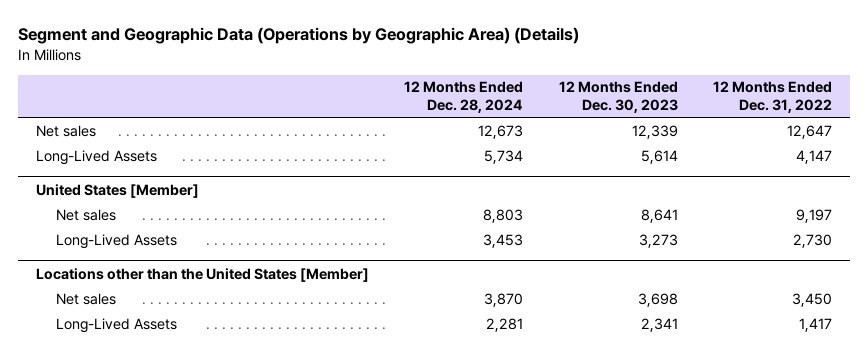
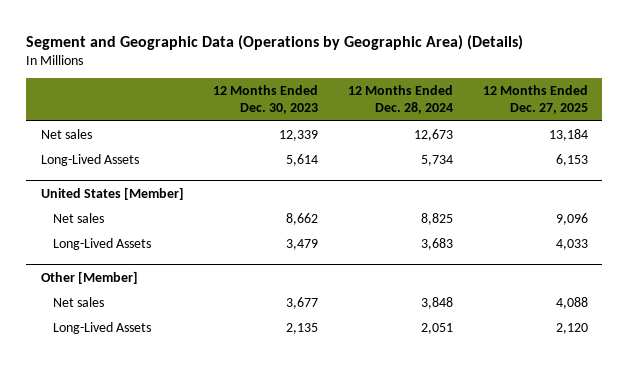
- | 12 Months Ended Dec. 28, 2024 | 12 Months Ended Dec. 30, 2023 | 12 Months Ended Dec. 31, 2022
+ | 12 Months Ended Dec. 30, 2023 | 12 Months Ended Dec. 28, 2024 | 12 Months Ended Dec. 27, 2025
@ United States [Member]
- Net sales | 8,803 | 8,641 | 9,197
- Long-Lived Assets | 3,453 | 3,273 | 2,730
- Locations other than the United States [Member]
- Net sales | 3,870 | 3,698 | 3,450
- Long-Lived Assets | 2,281 | 2,341 | 1,417
@ United States [Member]
+ Net sales | 8,662 | 8,825 | 9,096
+ Long-Lived Assets | 3,479 | 3,683 | 4,033
+ Other [Member]
+ Net sales | 3,677 | 3,848 | 4,088
+ Long-Lived Assets | 2,135 | 2,051 | 2,120

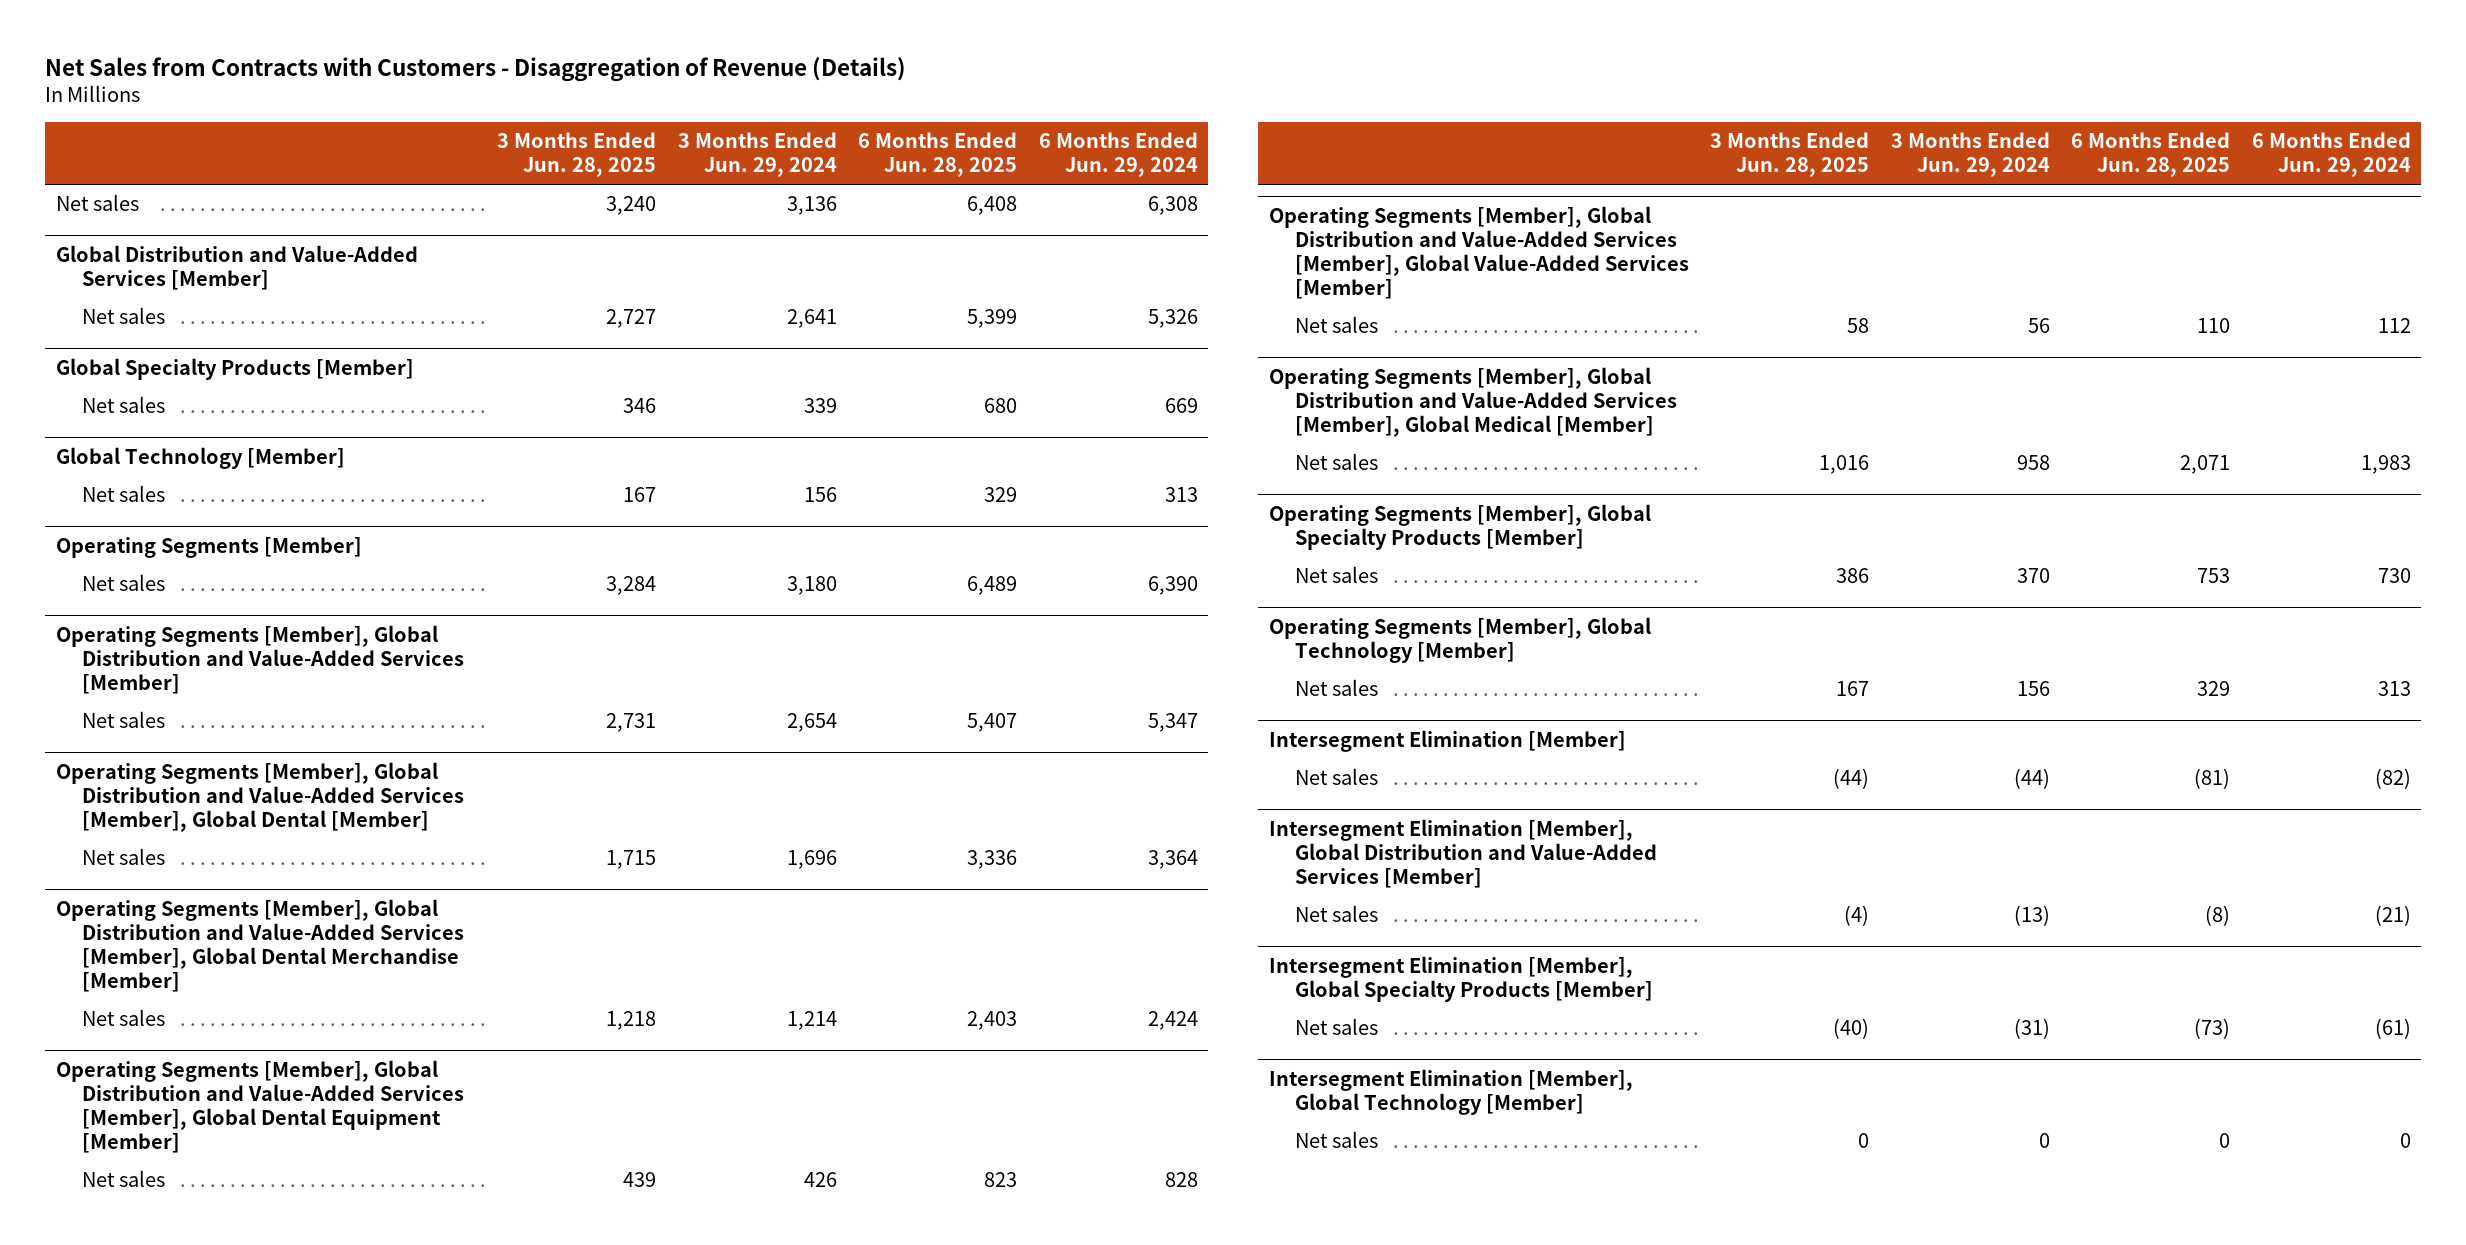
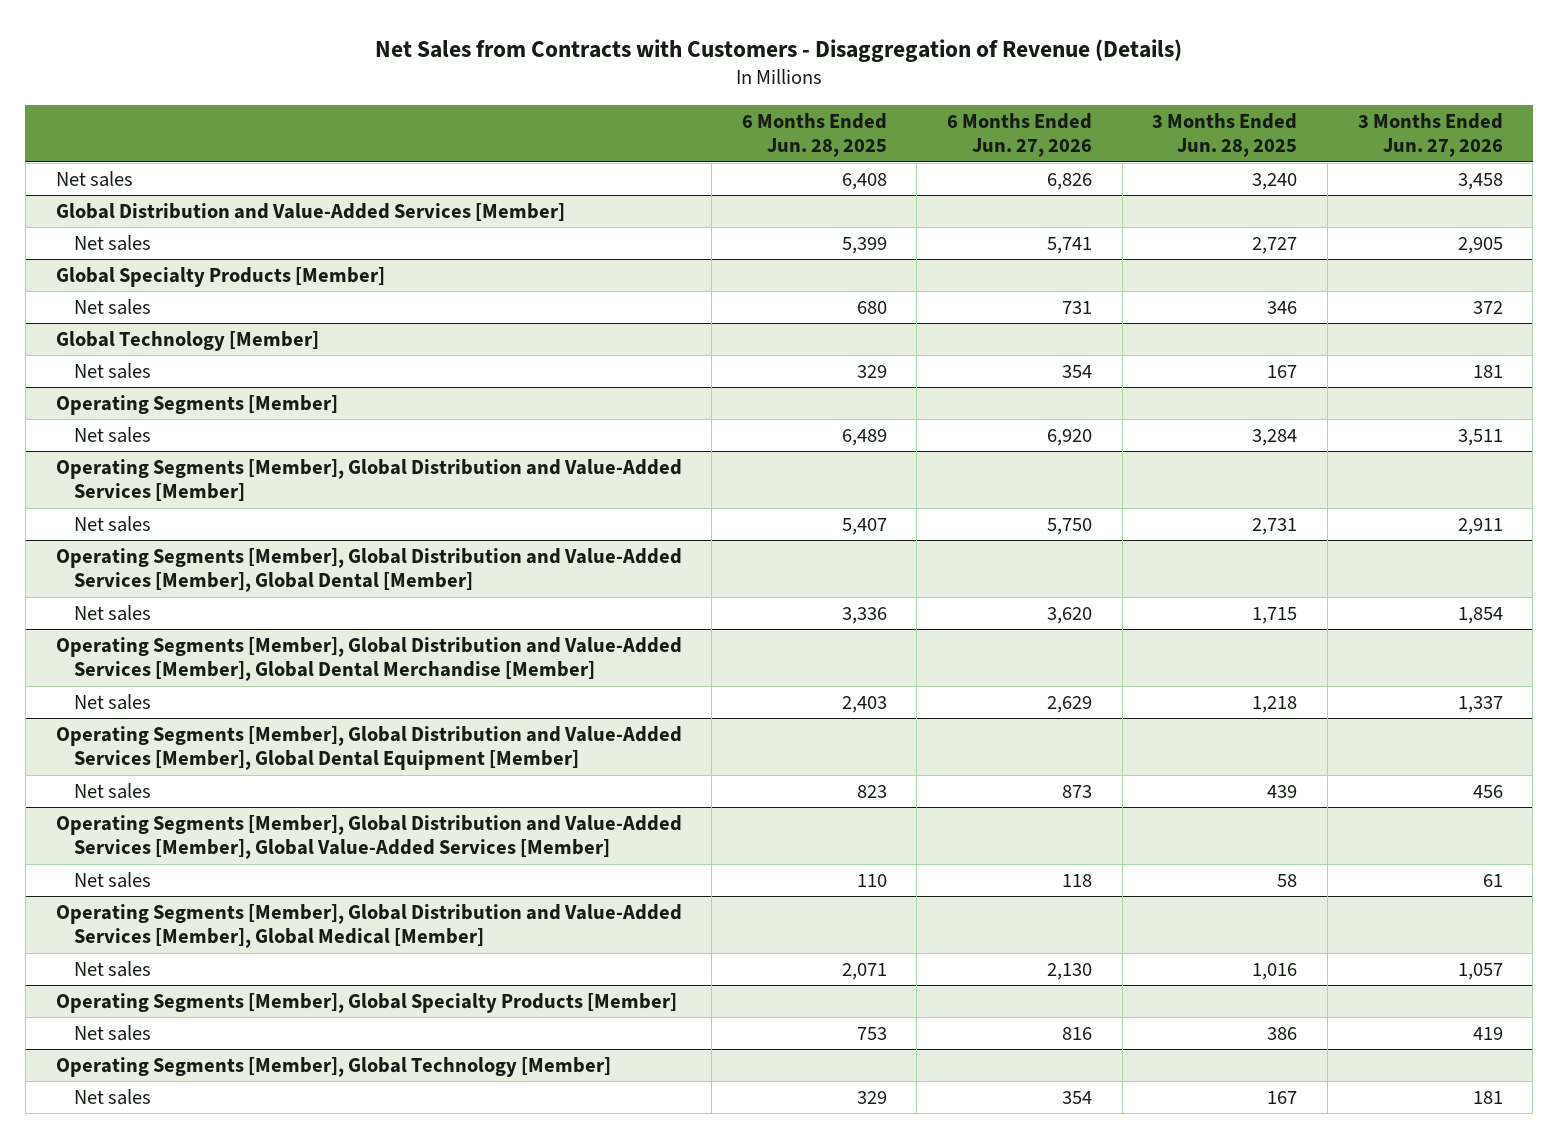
- | 3 Months Ended Jun. 28, 2025 | 3 Months Ended Jun. 29, 2024 | 6 Months Ended Jun. 28, 2025 | 6 Months Ended Jun. 29, 2024
+ | 6 Months Ended Jun. 28, 2025 | 6 Months Ended Jun. 27, 2026 | 3 Months Ended Jun. 28, 2025 | 3 Months Ended Jun. 27, 2026
- Intersegment Elimination [Member]
- Net sales | (44) | (44) | (81) | (82)
- Intersegment Elimination [Member], Global Distribution and Value-Added Services [Member]
- Net sales | (4) | (13) | (8) | (21)
- Intersegment Elimination [Member], Global Specialty Products [Member]
- Net sales | (40) | (31) | (73) | (61)
- Intersegment Elimination [Member], Global Technology [Member]
- Net sales | 0 | 0 | 0 | 0

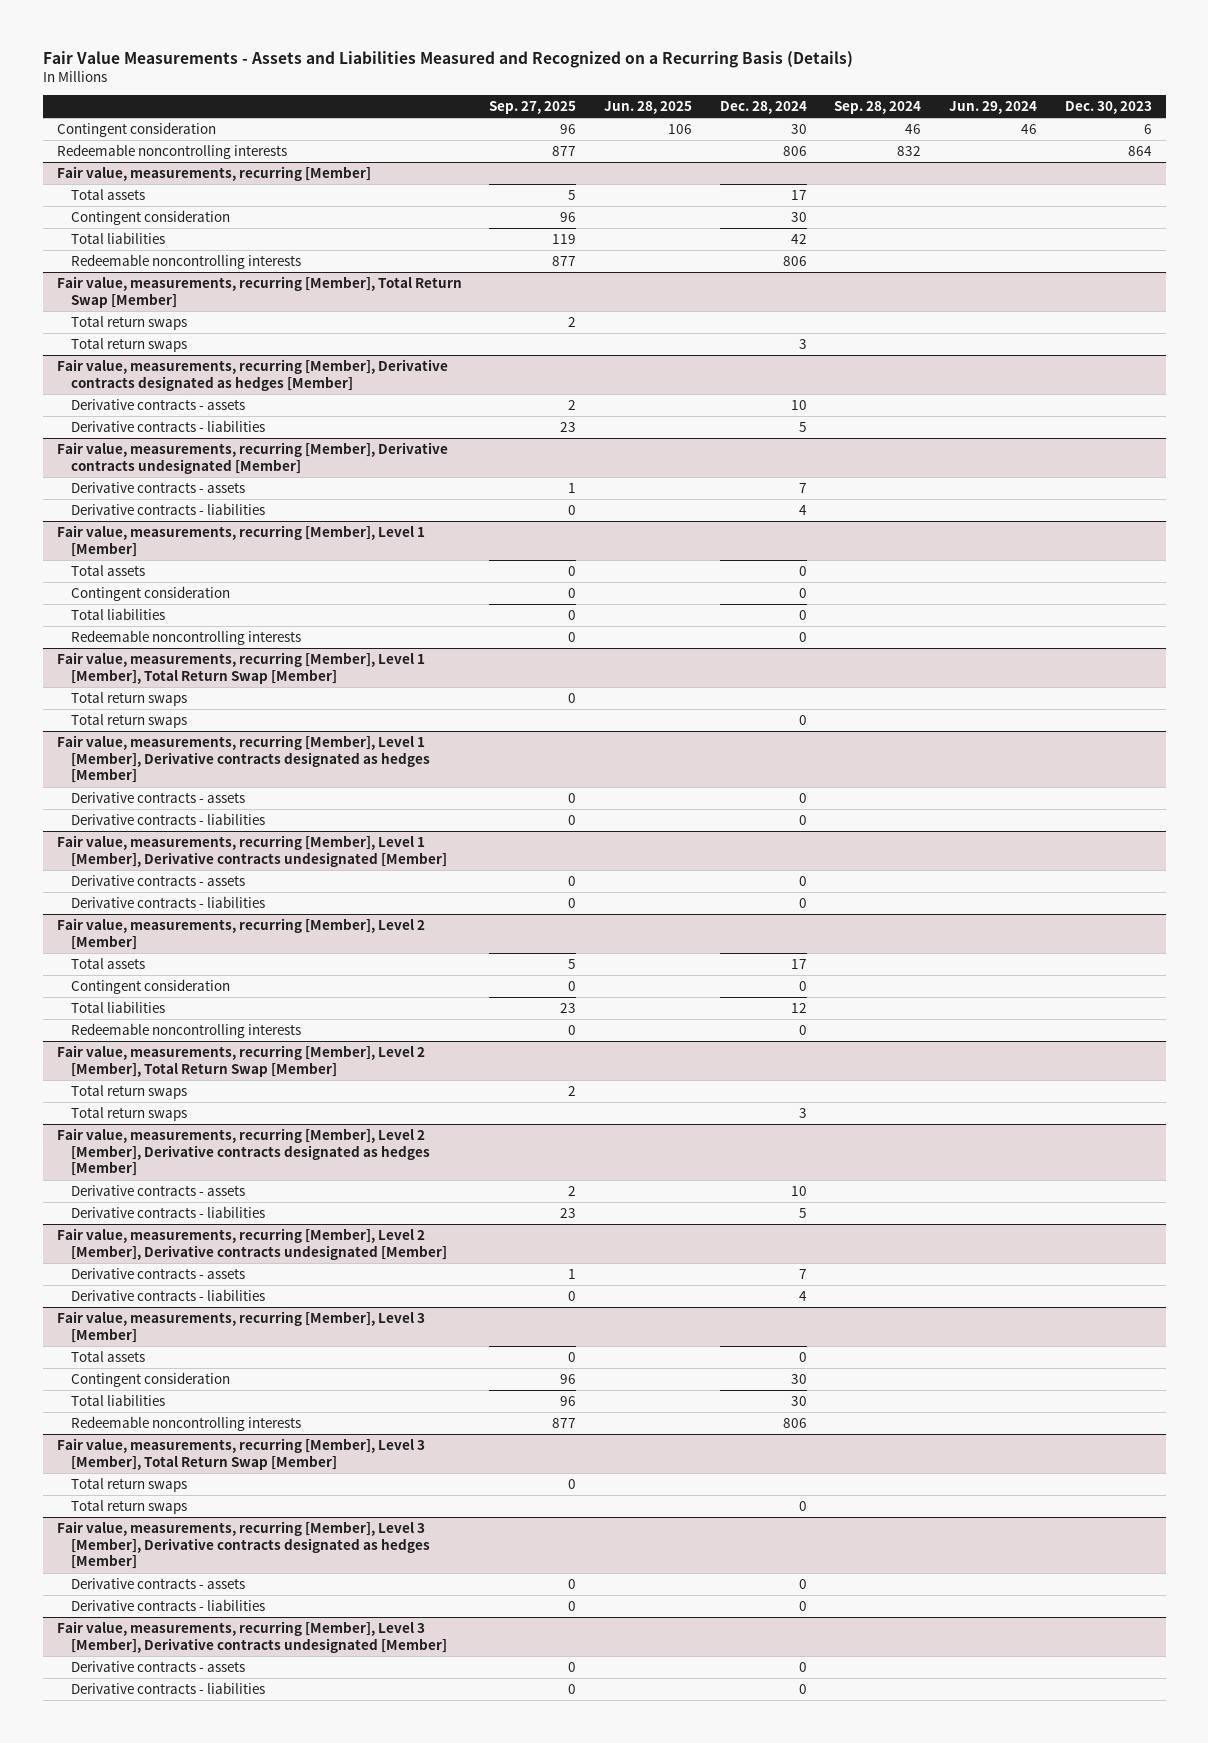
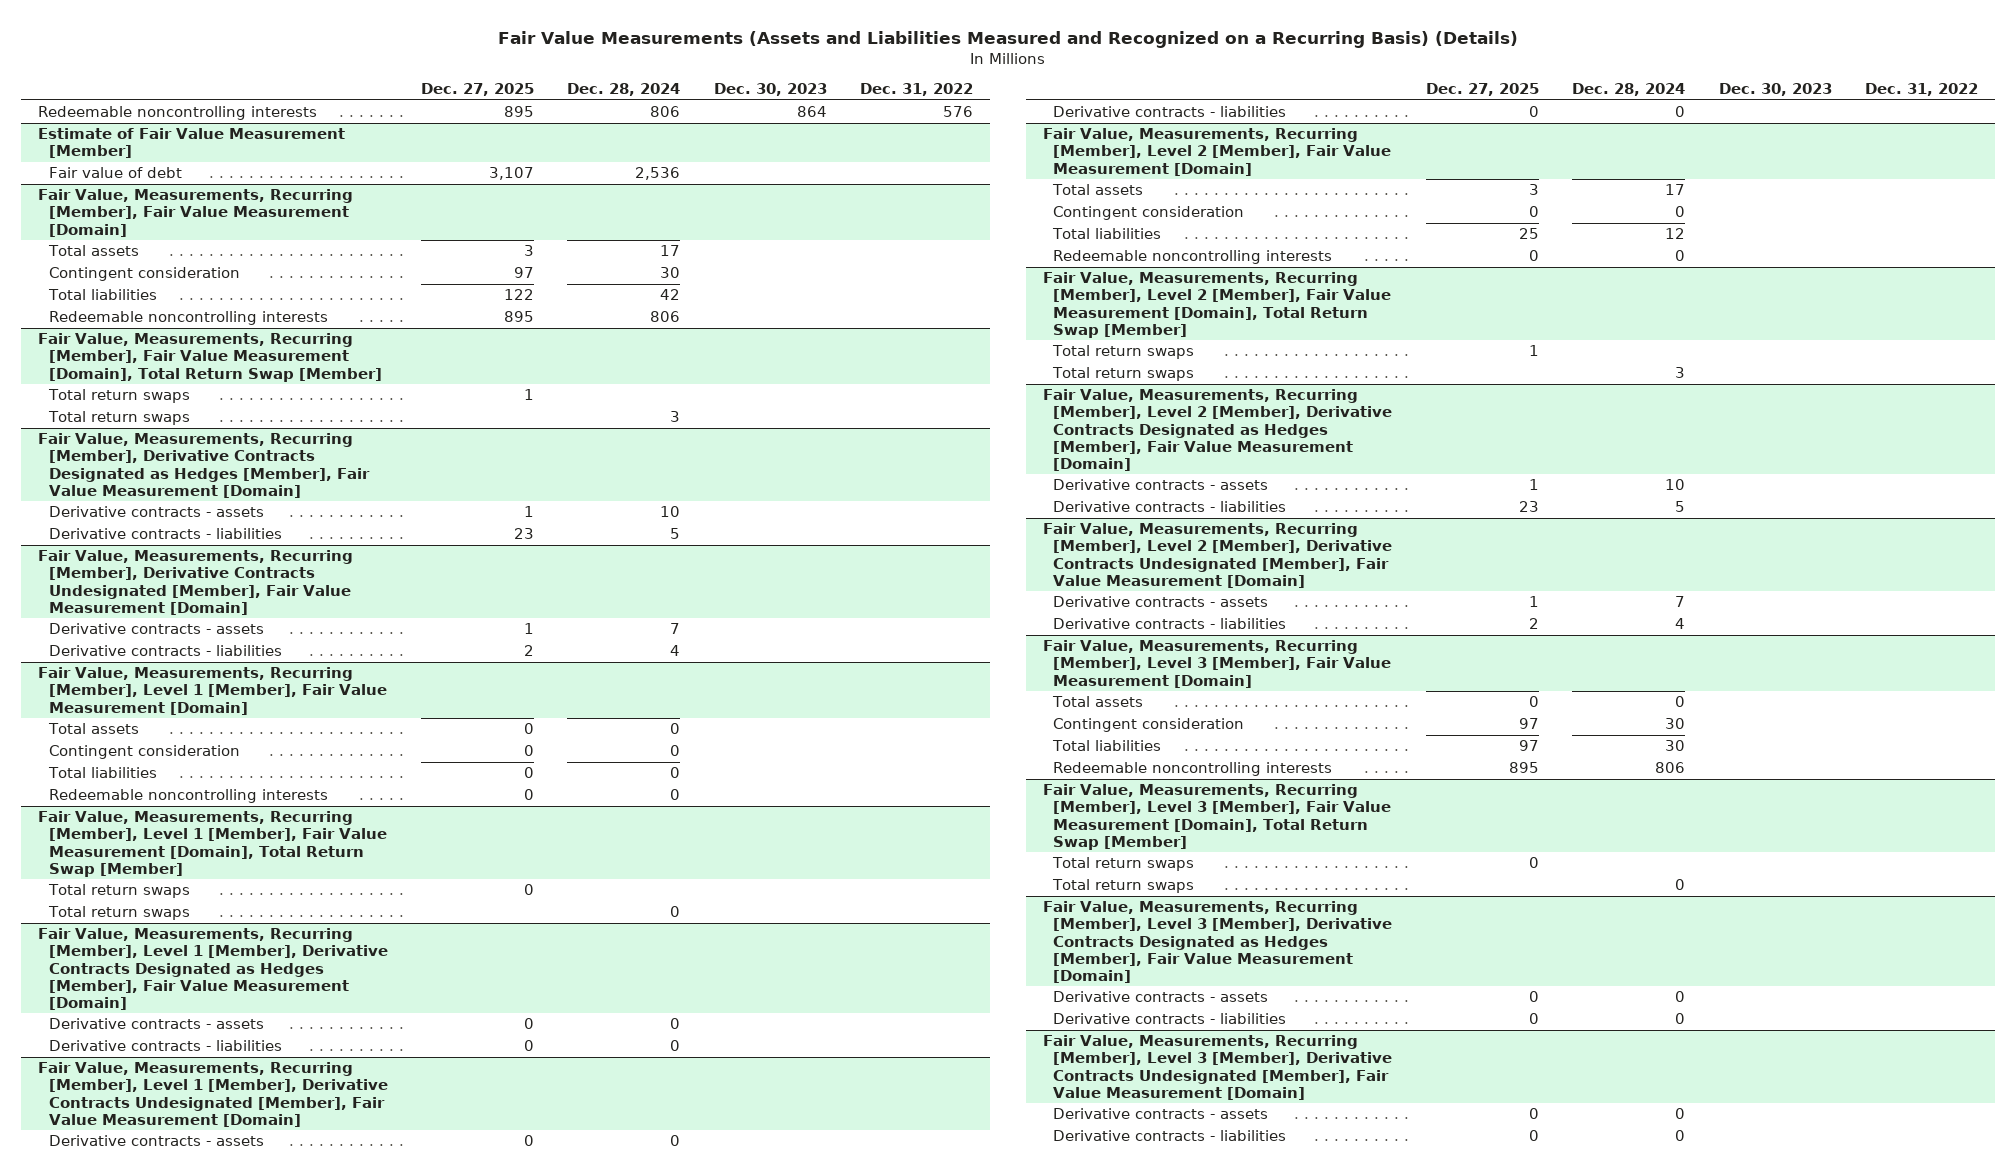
- Fair Value Measurements - Assets and Liabilities Measured and Recognized on a Recurring Basis (Details)
+ Fair Value Measurements (Assets and Liabilities Measured and Recognized on a Recurring Basis) (Details)
- | Sep. 27, 2025 | Jun. 28, 2025 | Dec. 28, 2024 | Sep. 28, 2024 | Jun. 29, 2024 | Dec. 30, 2023
+ | Dec. 27, 2025 | Dec. 28, 2024 | Dec. 30, 2023 | Dec. 31, 2022
- Contingent consideration | 96 | 106 | 30 | 46 | 46 | 6
- Fair value, measurements, recurring [Member]
+ Estimate of Fair Value Measurement [Member]
+ Fair value of debt | 3,107 | 2,536 | |
+ Fair Value, Measurements, Recurring [Member], Fair Value Measurement [Domain]
- Fair value, measurements, recurring [Member], Total Return Swap [Member]
+ Fair Value, Measurements, Recurring [Member], Fair Value Measurement [Domain], Total Return Swap [Member]
- Fair value, measurements, recurring [Member], Derivative contracts designated as hedges [Member]
+ Fair Value, Measurements, Recurring [Member], Derivative Contracts Designated as Hedges [Member], Fair Value Measurement [Domain]
- Fair value, measurements, recurring [Member], Derivative contracts undesignated [Member]
+ Fair Value, Measurements, Recurring [Member], Derivative Contracts Undesignated [Member], Fair Value Measurement [Domain]
- Fair value, measurements, recurring [Member], Level 1 [Member]
+ Fair Value, Measurements, Recurring [Member], Level 1 [Member], Fair Value Measurement [Domain]
- Fair value, measurements, recurring [Member], Level 1 [Member], Total Return Swap [Member]
+ Fair Value, Measurements, Recurring [Member], Level 1 [Member], Fair Value Measurement [Domain], Total Return Swap [Member]
- Fair value, measurements, recurring [Member], Level 1 [Member], Derivative contracts designated as hedges [Member]
+ Fair Value, Measurements, Recurring [Member], Level 1 [Member], Derivative Contracts Designated as Hedges [Member], Fair Value Measurement [Domain]
- Fair value, measurements, recurring [Member], Level 1 [Member], Derivative contracts undesignated [Member]
+ Fair Value, Measurements, Recurring [Member], Level 1 [Member], Derivative Contracts Undesignated [Member], Fair Value Measurement [Domain]
- Fair value, measurements, recurring [Member], Level 2 [Member]
+ Fair Value, Measurements, Recurring [Member], Level 2 [Member], Fair Value Measurement [Domain]
- Fair value, measurements, recurring [Member], Level 2 [Member], Total Return Swap [Member]
+ Fair Value, Measurements, Recurring [Member], Level 2 [Member], Fair Value Measurement [Domain], Total Return Swap [Member]
- Fair value, measurements, recurring [Member], Level 2 [Member], Derivative contracts designated as hedges [Member]
+ Fair Value, Measurements, Recurring [Member], Level 2 [Member], Derivative Contracts Designated as Hedges [Member], Fair Value Measurement [Domain]
- Fair value, measurements, recurring [Member], Level 2 [Member], Derivative contracts undesignated [Member]
+ Fair Value, Measurements, Recurring [Member], Level 2 [Member], Derivative Contracts Undesignated [Member], Fair Value Measurement [Domain]
- Fair value, measurements, recurring [Member], Level 3 [Member]
+ Fair Value, Measurements, Recurring [Member], Level 3 [Member], Fair Value Measurement [Domain]
- Fair value, measurements, recurring [Member], Level 3 [Member], Total Return Swap [Member]
+ Fair Value, Measurements, Recurring [Member], Level 3 [Member], Fair Value Measurement [Domain], Total Return Swap [Member]
- Fair value, measurements, recurring [Member], Level 3 [Member], Derivative contracts designated as hedges [Member]
+ Fair Value, Measurements, Recurring [Member], Level 3 [Member], Derivative Contracts Designated as Hedges [Member], Fair Value Measurement [Domain]
- Fair value, measurements, recurring [Member], Level 3 [Member], Derivative contracts undesignated [Member]
+ Fair Value, Measurements, Recurring [Member], Level 3 [Member], Derivative Contracts Undesignated [Member], Fair Value Measurement [Domain]

